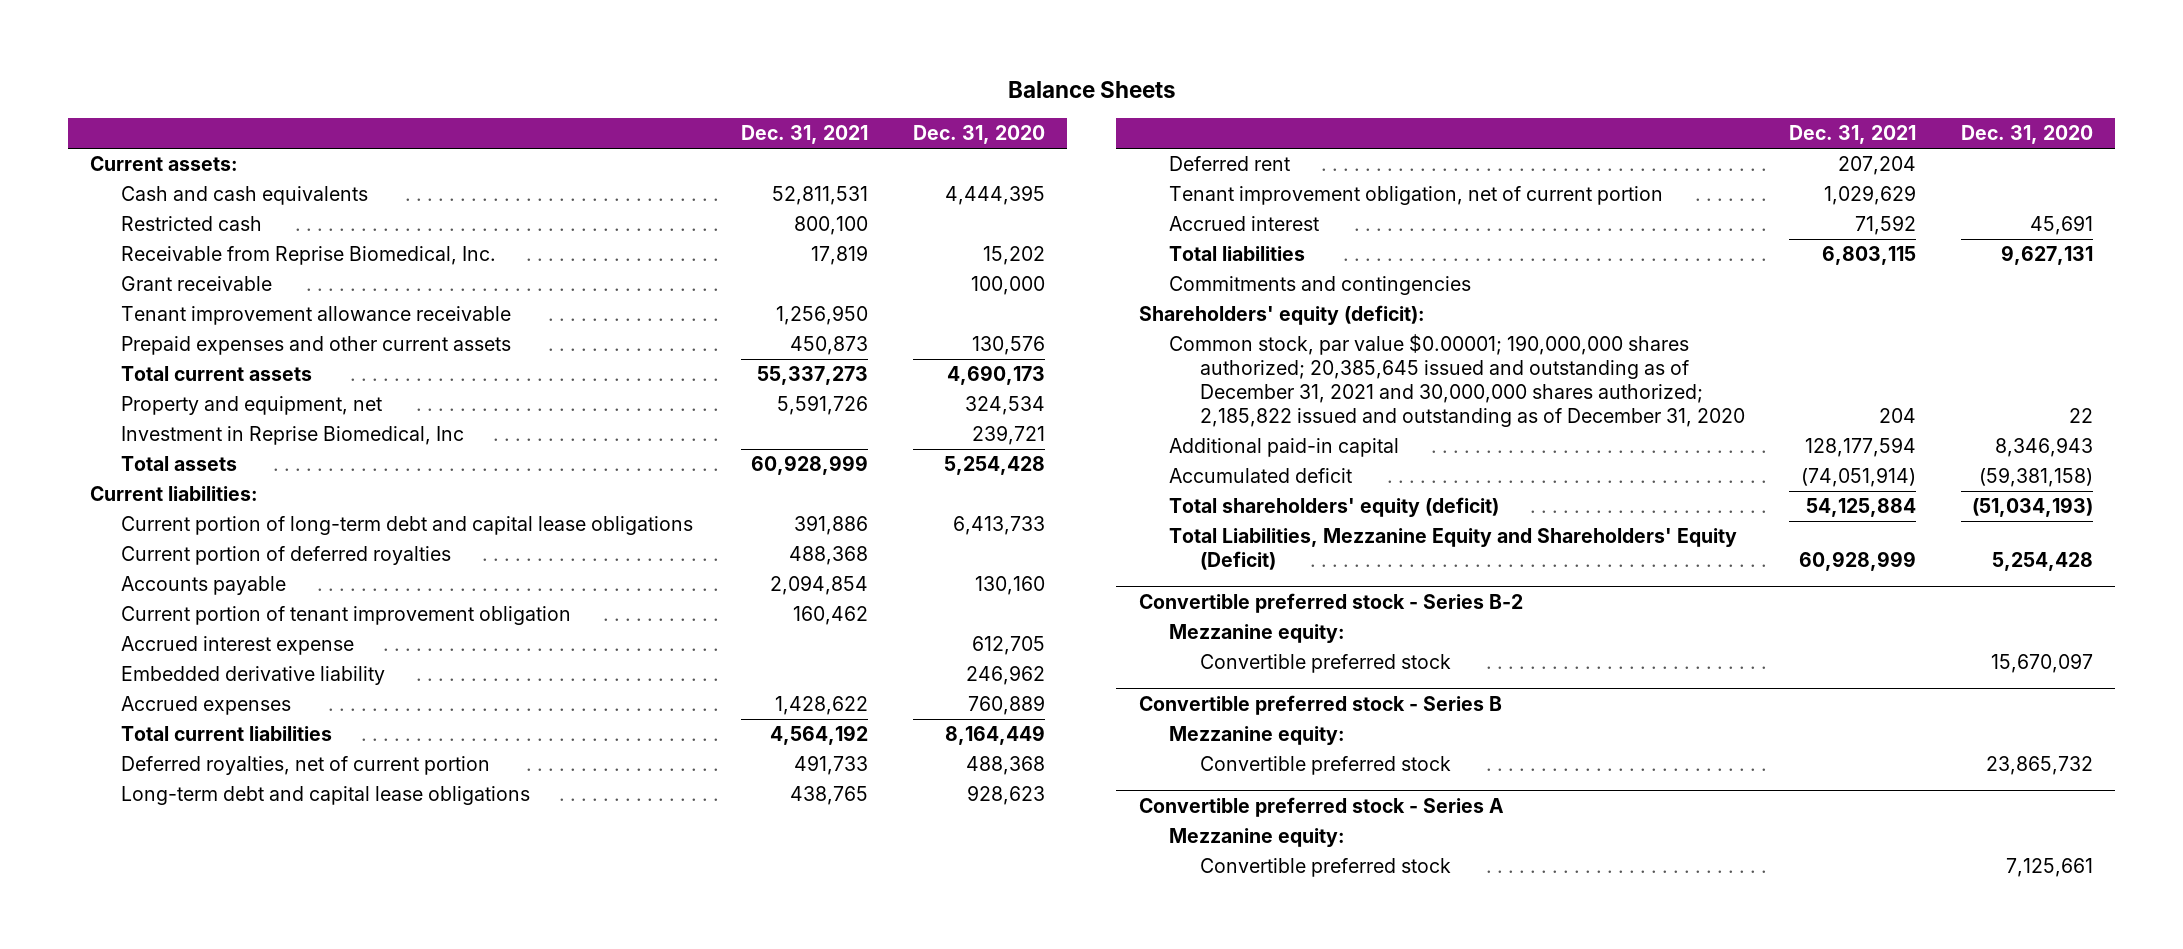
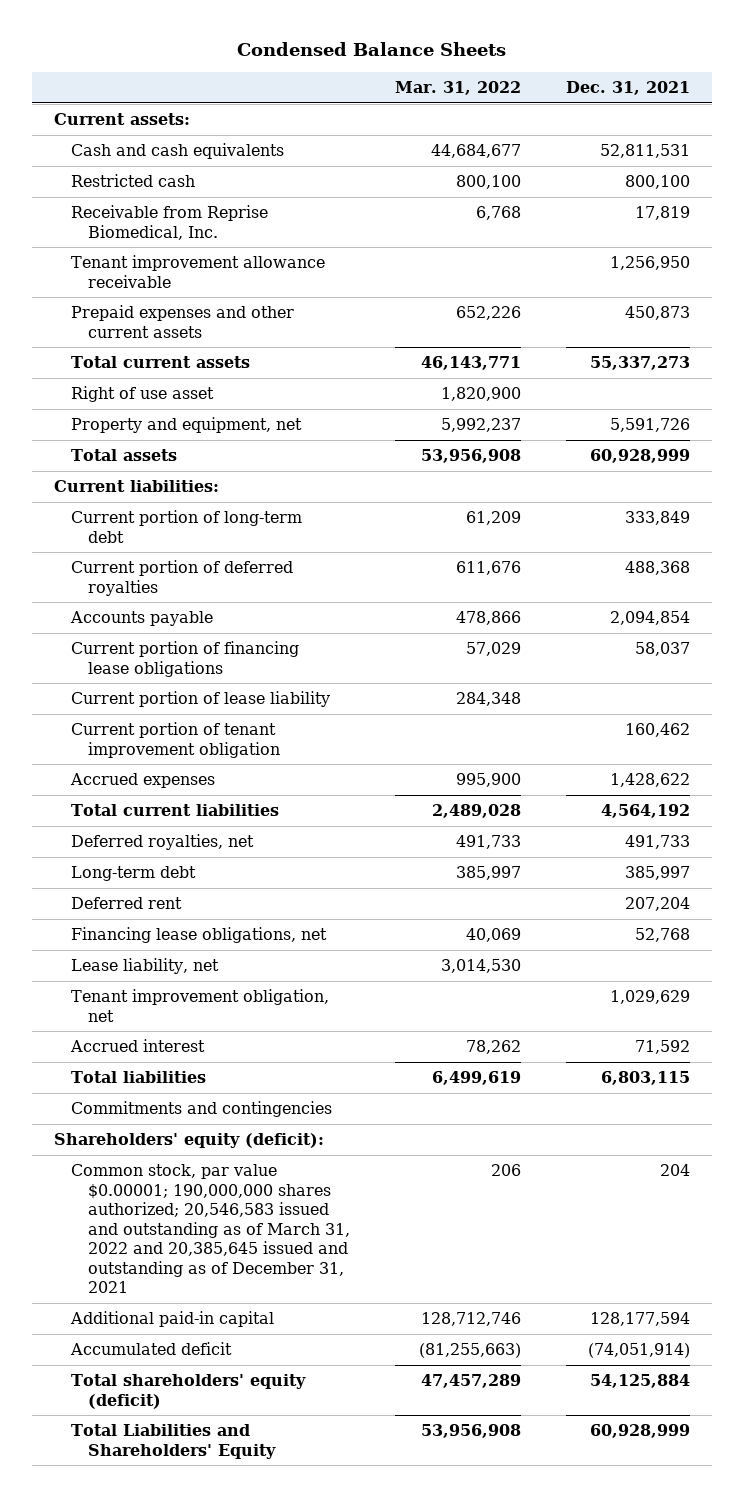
- Balance Sheets
+ Condensed Balance Sheets
- | Dec. 31, 2021 | Dec. 31, 2020
+ | Mar. 31, 2022 | Dec. 31, 2021
- Grant receivable | | 100,000
+ Right of use asset | 1,820,900 |
- Investment in Reprise Biomedical, Inc | | 239,721
- Current portion of long-term debt and capital lease obligations | 391,886 | 6,413,733
+ Current portion of long-term debt | 61,209 | 333,849
+ Current portion of financing lease obligations | 57,029 | 58,037
+ Current portion of lease liability | 284,348 |
- Accrued interest expense | | 612,705
- Embedded derivative liability | | 246,962
- Deferred royalties, net of current portion | 491,733 | 488,368
- Long-term debt and capital lease obligations | 438,765 | 928,623
+ Deferred royalties, net | 491,733 | 491,733
+ Long-term debt | 385,997 | 385,997
- Tenant improvement obligation, net of current portion | 1,029,629 |
+ Financing lease obligations, net | 40,069 | 52,768
+ Lease liability, net | 3,014,530 |
+ Tenant improvement obligation, net | | 1,029,629
- Common stock, par value $0.00001; 190,000,000 shares authorized; 20,385,645 issued and outstanding as of December 31, 2021 and 30,000,000 shares authorized; 2,185,822 issued and outstanding as of December 31, 2020 | 204 | 22
+ Common stock, par value $0.00001; 190,000,000 shares authorized; 20,546,583 issued and outstanding as of March 31, 2022 and 20,385,645 issued and outstanding as of December 31, 2021 | 206 | 204
- Total Liabilities, Mezzanine Equity and Shareholders' Equity (Deficit) | 60,928,999 | 5,254,428
- Convertible preferred stock - Series B-2
- Mezzanine equity:
- Convertible preferred stock | | 15,670,097
- Convertible preferred stock - Series B
- Mezzanine equity:
- Convertible preferred stock | | 23,865,732
- Convertible preferred stock - Series A
- Mezzanine equity:
- Convertible preferred stock | | 7,125,661
+ Total Liabilities and Shareholders' Equity | 53,956,908 | 60,928,999

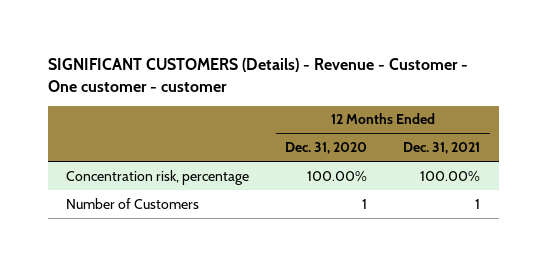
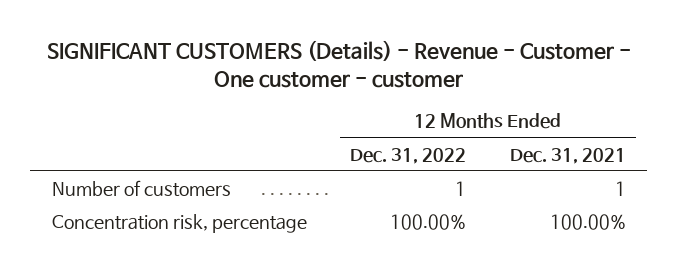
- | 12 Months Ended Dec. 31, 2020 | 12 Months Ended Dec. 31, 2021
+ | 12 Months Ended Dec. 31, 2022 | 12 Months Ended Dec. 31, 2021
+ Number of customers | 1 | 1
- Number of Customers | 1 | 1

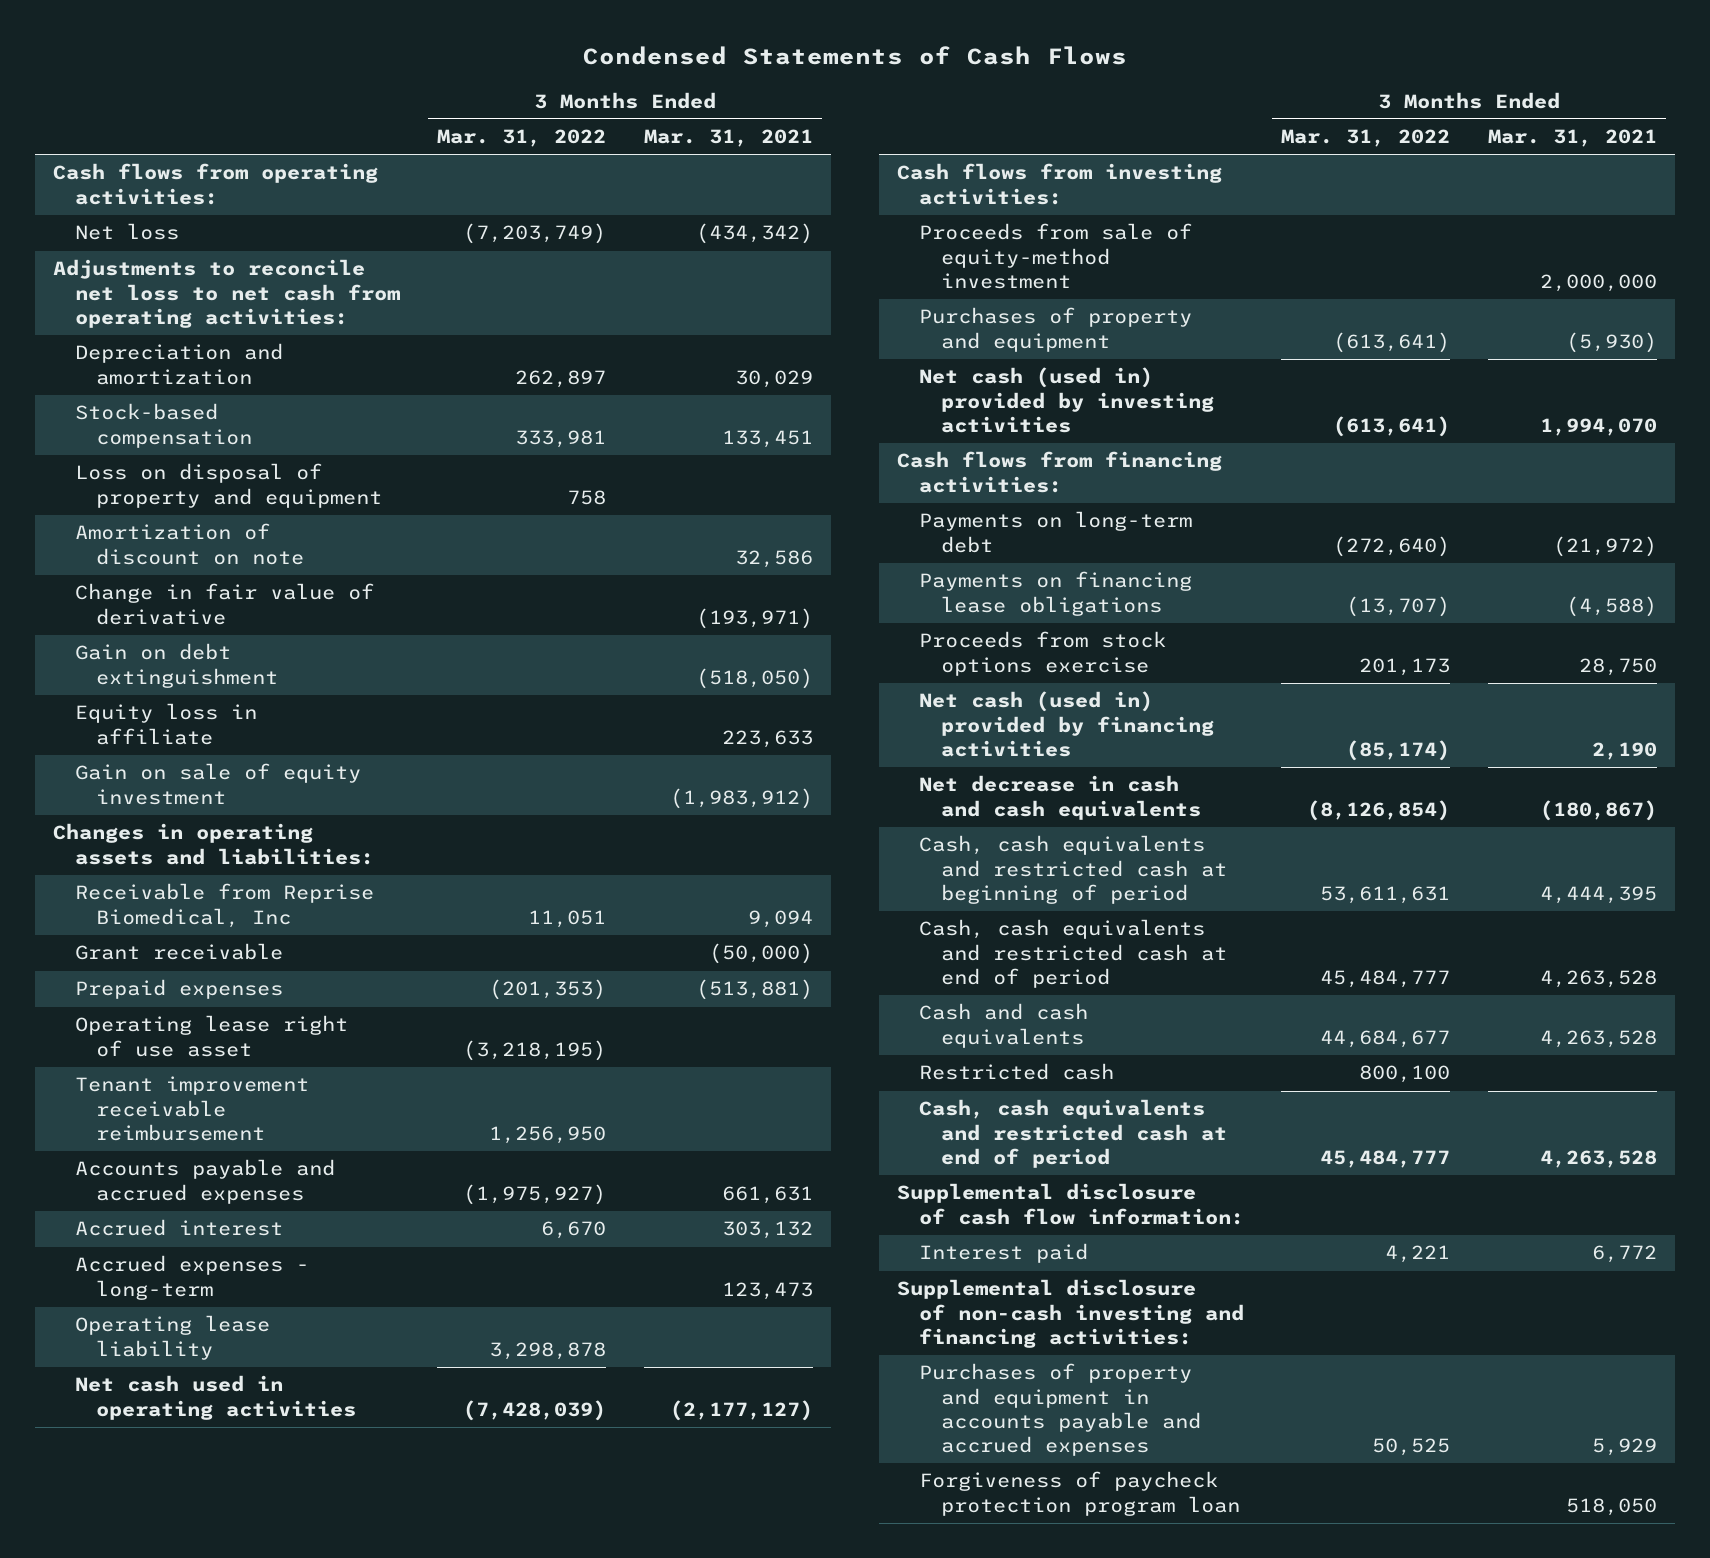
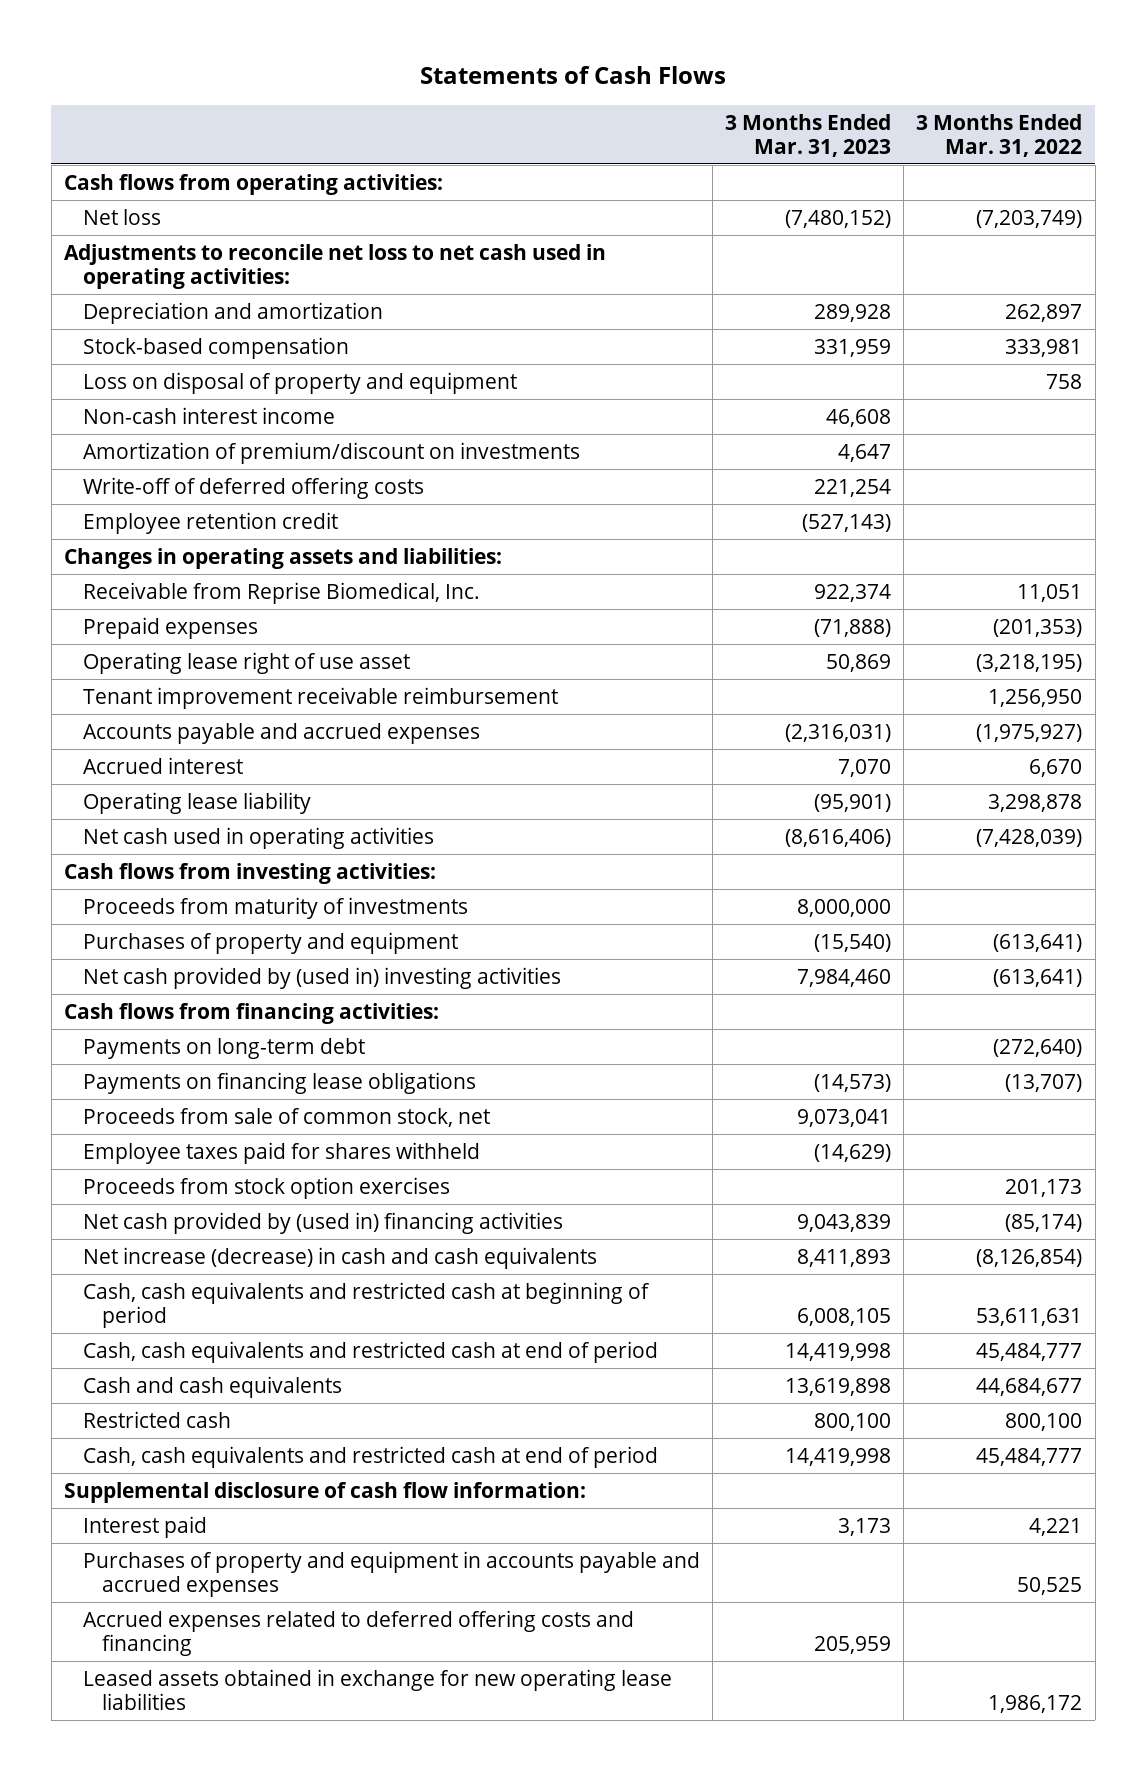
- Condensed Statements of Cash Flows
+ Statements of Cash Flows
- | 3 Months Ended Mar. 31, 2022 | 3 Months Ended Mar. 31, 2021
+ | 3 Months Ended Mar. 31, 2023 | 3 Months Ended Mar. 31, 2022
- Adjustments to reconcile net loss to net cash from operating activities:
+ Adjustments to reconcile net loss to net cash used in operating activities:
- Amortization of discount on note | | 32,586
- Change in fair value of derivative | | (193,971)
- Gain on debt extinguishment | | (518,050)
- Equity loss in affiliate | | 223,633
- Gain on sale of equity investment | | (1,983,912)
+ Non-cash interest income | 46,608 |
+ Amortization of premium/discount on investments | 4,647 |
+ Write-off of deferred offering costs | 221,254 |
+ Employee retention credit | (527,143) |
- Receivable from Reprise Biomedical, Inc | 11,051 | 9,094
- Grant receivable | | (50,000)
+ Receivable from Reprise Biomedical, Inc. | 922,374 | 11,051
- Accrued expenses - long-term | | 123,473
- Proceeds from sale of equity-method investment | | 2,000,000
+ Proceeds from maturity of investments | 8,000,000 |
- Net cash (used in) provided by investing activities | (613,641) | 1,994,070
+ Net cash provided by (used in) investing activities | 7,984,460 | (613,641)
- Proceeds from stock options exercise | 201,173 | 28,750
- Net cash (used in) provided by financing activities | (85,174) | 2,190
- Net decrease in cash and cash equivalents | (8,126,854) | (180,867)
+ Proceeds from sale of common stock, net | 9,073,041 |
+ Employee taxes paid for shares withheld | (14,629) |
+ Proceeds from stock option exercises | | 201,173
+ Net cash provided by (used in) financing activities | 9,043,839 | (85,174)
+ Net increase (decrease) in cash and cash equivalents | 8,411,893 | (8,126,854)
- Supplemental disclosure of non-cash investing and financing activities:
- Forgiveness of paycheck protection program loan | | 518,050
+ Accrued expenses related to deferred offering costs and financing | 205,959 |
+ Leased assets obtained in exchange for new operating lease liabilities | | 1,986,172

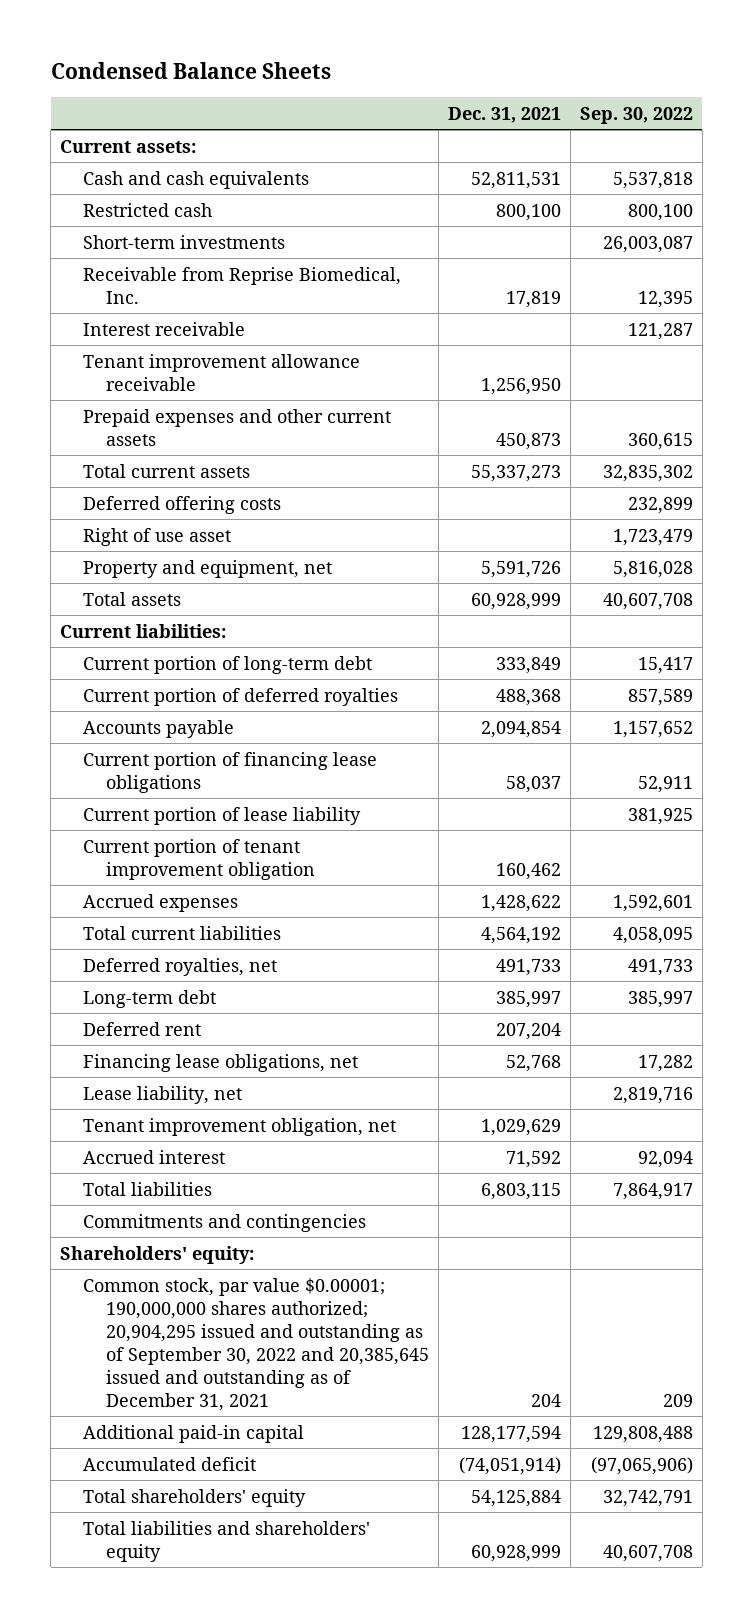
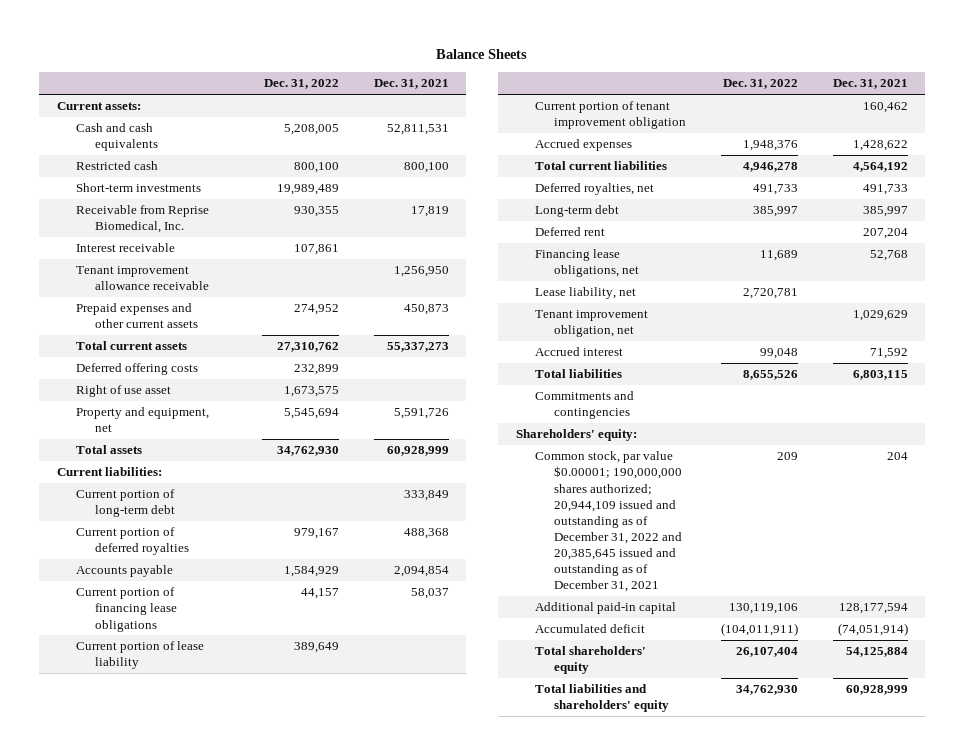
- Condensed Balance Sheets
+ Balance Sheets
- | Dec. 31, 2021 | Sep. 30, 2022
+ | Dec. 31, 2022 | Dec. 31, 2021
- Common stock, par value $0.00001; 190,000,000 shares authorized; 20,904,295 issued and outstanding as of September 30, 2022 and 20,385,645 issued and outstanding as of December 31, 2021 | 204 | 209
+ Common stock, par value $0.00001; 190,000,000 shares authorized; 20,944,109 issued and outstanding as of December 31, 2022 and 20,385,645 issued and outstanding as of December 31, 2021 | 209 | 204

